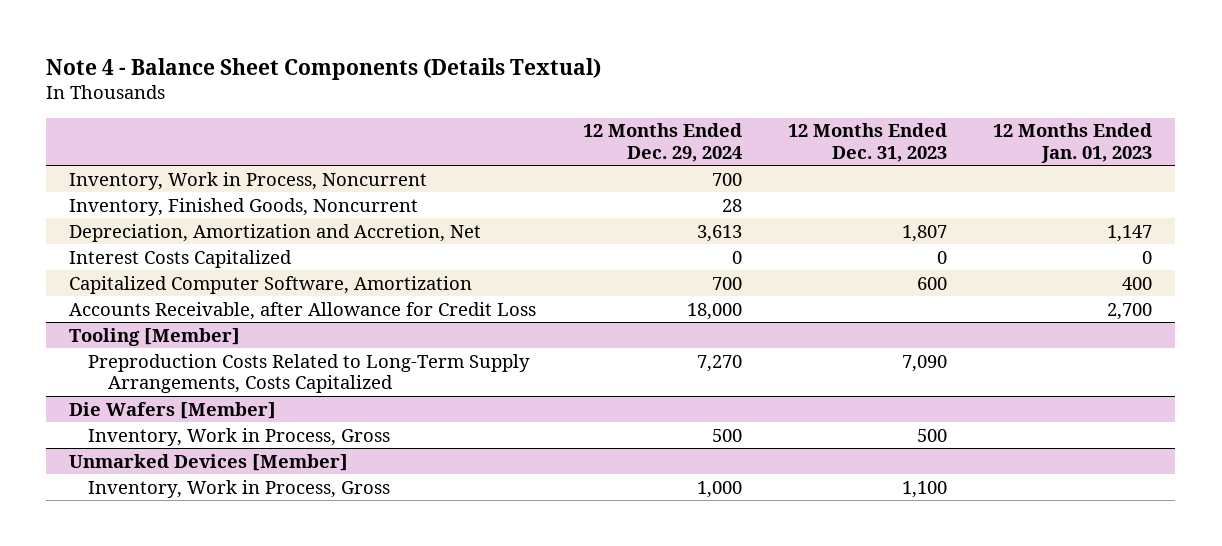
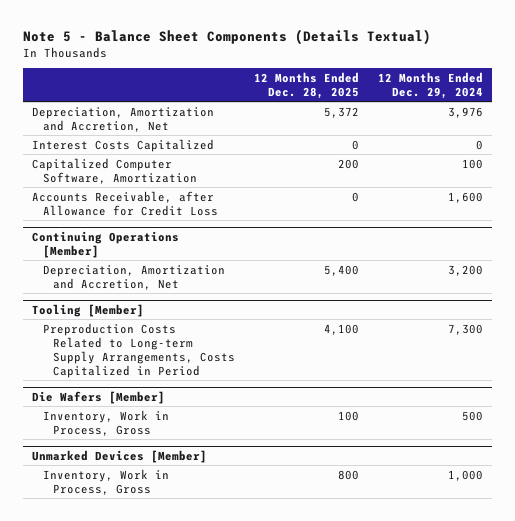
- Note 4 - Balance Sheet Components (Details Textual)
+ Note 5 - Balance Sheet Components (Details Textual)
- | 12 Months Ended Dec. 29, 2024 | 12 Months Ended Dec. 31, 2023 | 12 Months Ended Jan. 01, 2023
+ | 12 Months Ended Dec. 28, 2025 | 12 Months Ended Dec. 29, 2024
- Inventory, Work in Process, Noncurrent | 700 | |
- Inventory, Finished Goods, Noncurrent | 28 | |
- Depreciation, Amortization and Accretion, Net | 3,613 | 1,807 | 1,147
+ Depreciation, Amortization and Accretion, Net | 5,372 | 3,976
- Capitalized Computer Software, Amortization | 700 | 600 | 400
- Accounts Receivable, after Allowance for Credit Loss | 18,000 | | 2,700
+ Capitalized Computer Software, Amortization | 200 | 100
+ Accounts Receivable, after Allowance for Credit Loss | 0 | 1,600
+ Continuing Operations [Member]
+ Depreciation, Amortization and Accretion, Net | 5,400 | 3,200
@ Tooling [Member]
- Preproduction Costs Related to Long-Term Supply Arrangements, Costs Capitalized | 7,270 | 7,090 |
+ Preproduction Costs Related to Long-term Supply Arrangements, Costs Capitalized in Period | 4,100 | 7,300

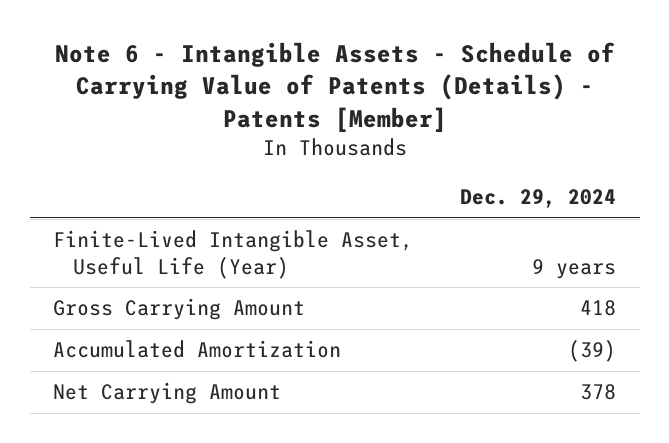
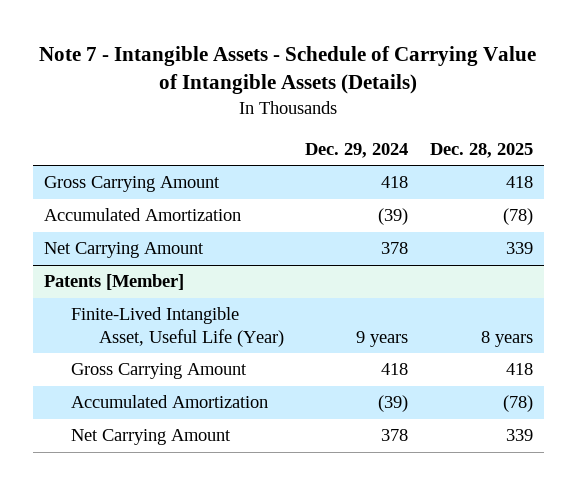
- Note 6 - Intangible Assets - Schedule of Carrying Value of Patents (Details) - Patents [Member]
+ Note 7 - Intangible Assets - Schedule of Carrying Value of Intangible Assets (Details)
- | Dec. 29, 2024
+ | Dec. 29, 2024 | Dec. 28, 2025
+ Gross Carrying Amount | 418 | 418
+ Accumulated Amortization | (39) | (78)
+ Net Carrying Amount | 378 | 339
+ Patents [Member]

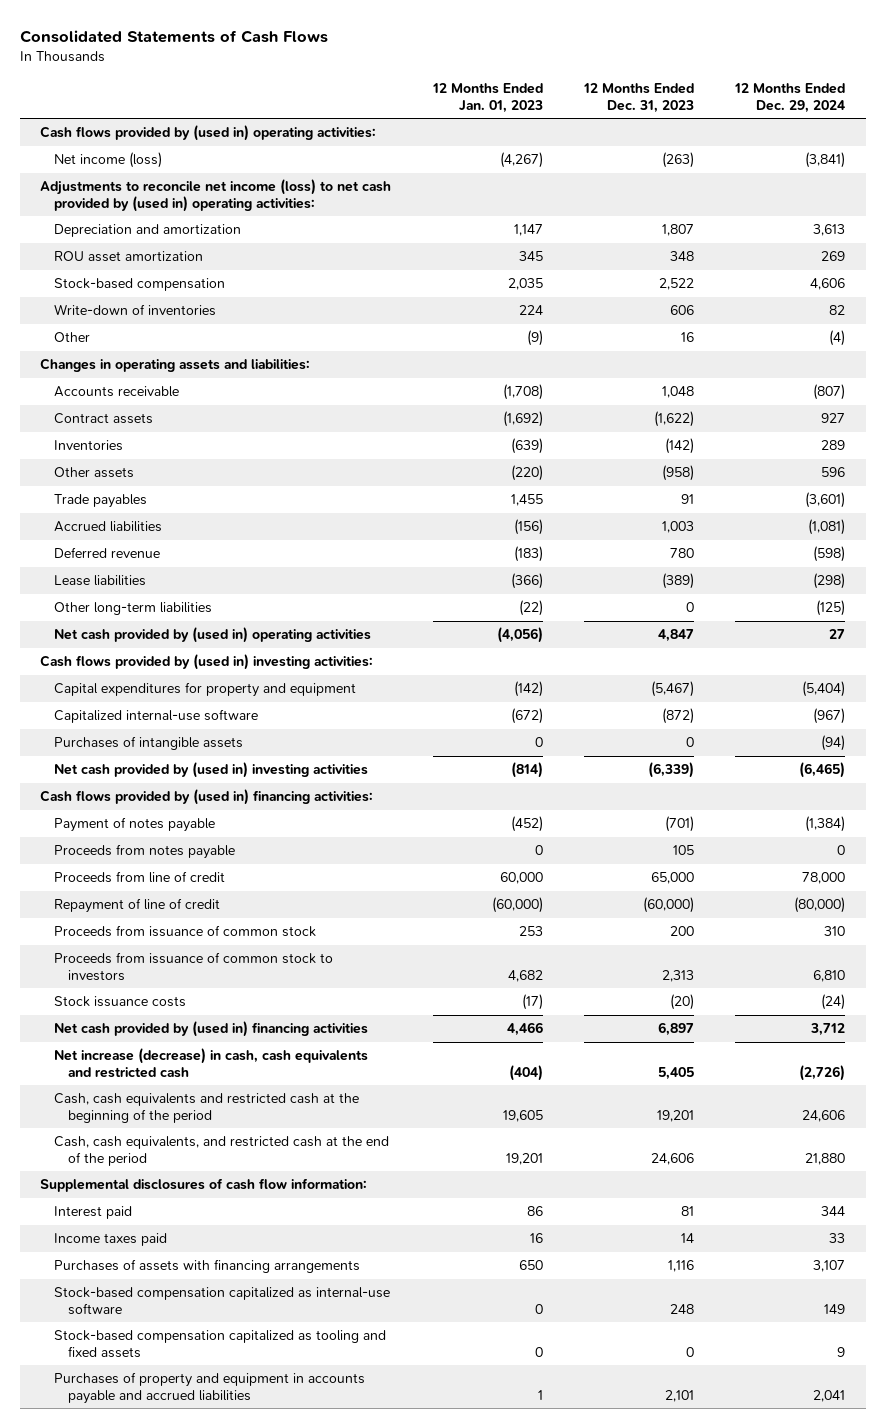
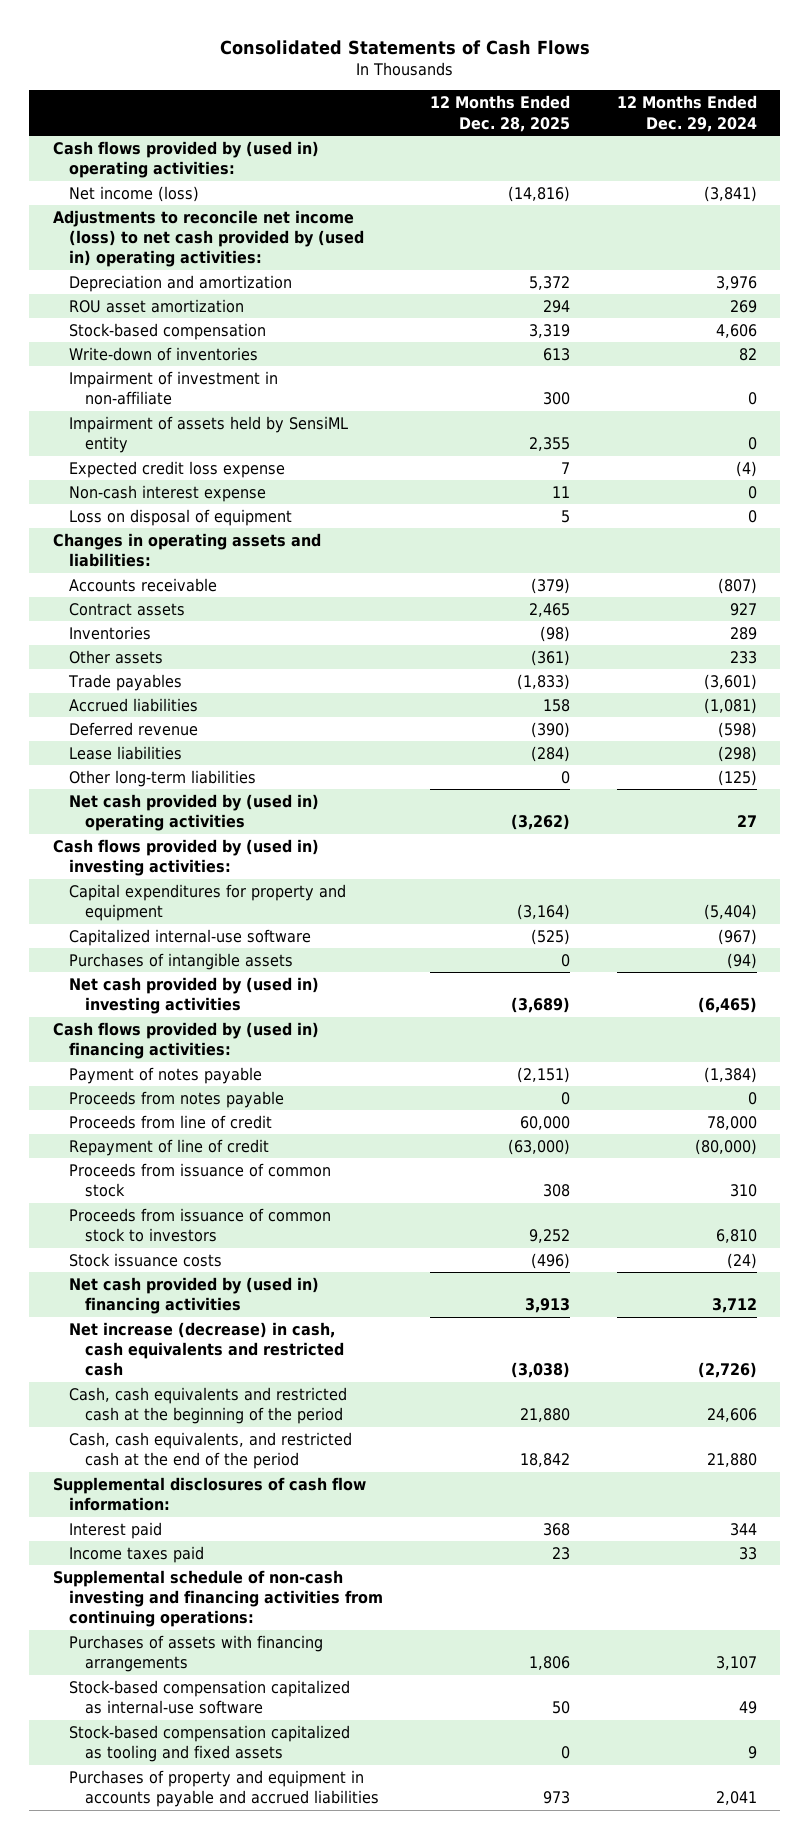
- | 12 Months Ended Jan. 01, 2023 | 12 Months Ended Dec. 31, 2023 | 12 Months Ended Dec. 29, 2024
+ | 12 Months Ended Dec. 28, 2025 | 12 Months Ended Dec. 29, 2024
- Depreciation and amortization | 1,147 | 1,807 | 3,613
+ Depreciation and amortization | 5,372 | 3,976
- Other | (9) | 16 | (4)
+ Impairment of investment in non-affiliate | 300 | 0
+ Impairment of assets held by SensiML entity | 2,355 | 0
+ Expected credit loss expense | 7 | (4)
+ Non-cash interest expense | 11 | 0
+ Loss on disposal of equipment | 5 | 0
- Other assets | (220) | (958) | 596
+ Other assets | (361) | 233
+ Supplemental schedule of non-cash investing and financing activities from continuing operations:
- Stock-based compensation capitalized as internal-use software | 0 | 248 | 149
+ Stock-based compensation capitalized as internal-use software | 50 | 49

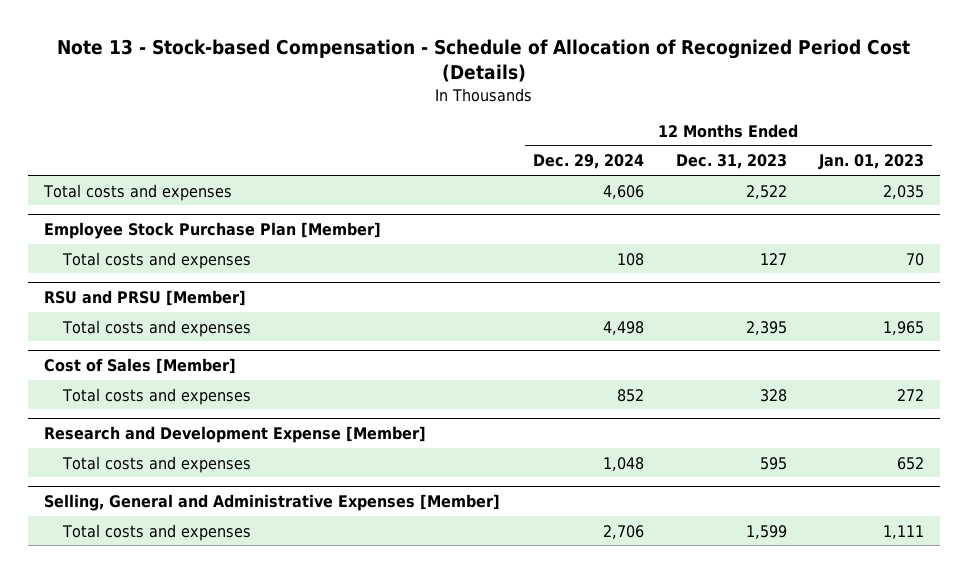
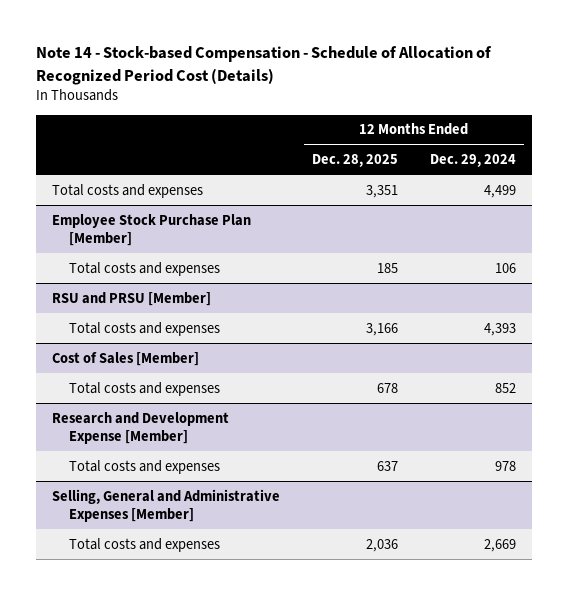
- Note 13 - Stock-based Compensation - Schedule of Allocation of Recognized Period Cost (Details)
+ Note 14 - Stock-based Compensation - Schedule of Allocation of Recognized Period Cost (Details)
- | 12 Months Ended Dec. 29, 2024 | 12 Months Ended Dec. 31, 2023 | 12 Months Ended Jan. 01, 2023
+ | 12 Months Ended Dec. 28, 2025 | 12 Months Ended Dec. 29, 2024
- Total costs and expenses | 4,606 | 2,522 | 2,035
+ Total costs and expenses | 3,351 | 4,499
@ Employee Stock Purchase Plan [Member]
- Total costs and expenses | 108 | 127 | 70
+ Total costs and expenses | 185 | 106
@ RSU and PRSU [Member]
- Total costs and expenses | 4,498 | 2,395 | 1,965
+ Total costs and expenses | 3,166 | 4,393
@ Research and Development Expense [Member]
- Total costs and expenses | 1,048 | 595 | 652
+ Total costs and expenses | 637 | 978
@ Selling, General and Administrative Expenses [Member]
- Total costs and expenses | 2,706 | 1,599 | 1,111
+ Total costs and expenses | 2,036 | 2,669

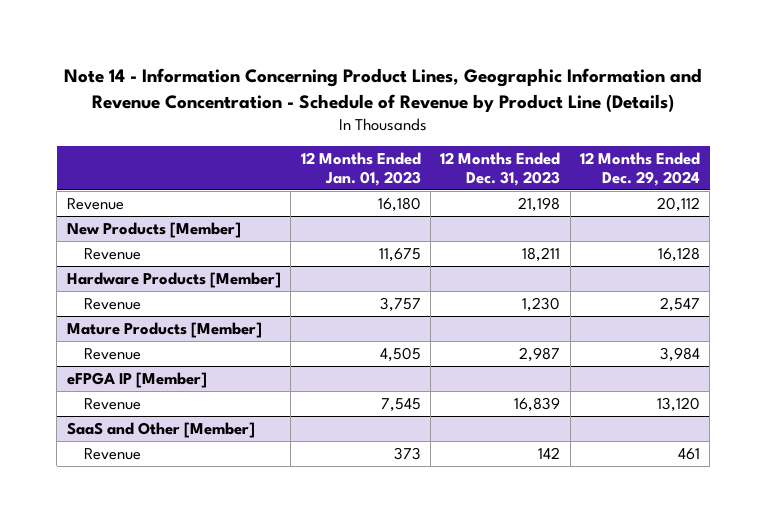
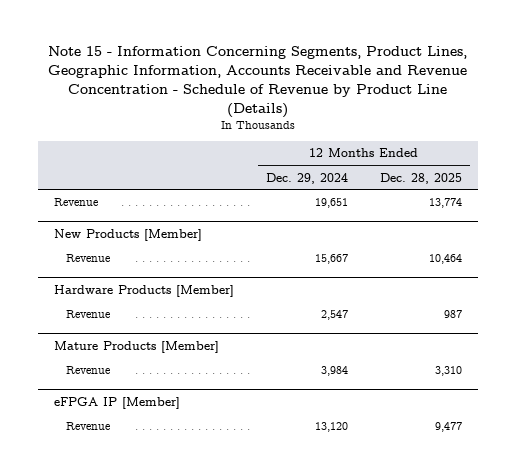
- Note 14 - Information Concerning Product Lines, Geographic Information and Revenue Concentration - Schedule of Revenue by Product Line (Details)
+ Note 15 - Information Concerning Segments, Product Lines, Geographic Information, Accounts Receivable and Revenue Concentration - Schedule of Revenue by Product Line (Details)
- | 12 Months Ended Jan. 01, 2023 | 12 Months Ended Dec. 31, 2023 | 12 Months Ended Dec. 29, 2024
+ | 12 Months Ended Dec. 29, 2024 | 12 Months Ended Dec. 28, 2025
- Revenue | 16,180 | 21,198 | 20,112
+ Revenue | 19,651 | 13,774
@ New Products [Member]
- Revenue | 11,675 | 18,211 | 16,128
+ Revenue | 15,667 | 10,464
- SaaS and Other [Member]
- Revenue | 373 | 142 | 461

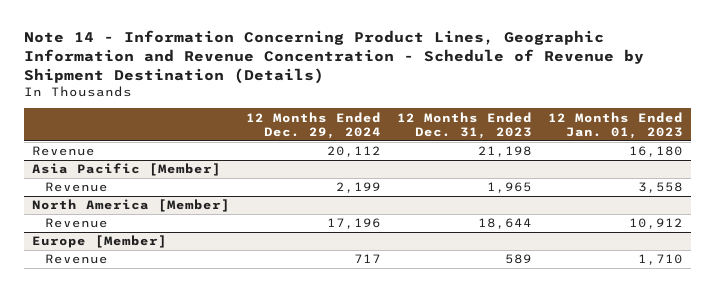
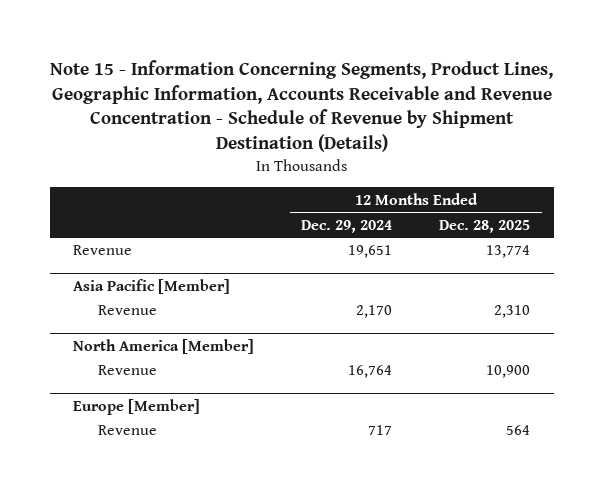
- Note 14 - Information Concerning Product Lines, Geographic Information and Revenue Concentration - Schedule of Revenue by Shipment Destination (Details)
+ Note 15 - Information Concerning Segments, Product Lines, Geographic Information, Accounts Receivable and Revenue Concentration - Schedule of Revenue by Shipment Destination (Details)
- | 12 Months Ended Dec. 29, 2024 | 12 Months Ended Dec. 31, 2023 | 12 Months Ended Jan. 01, 2023
+ | 12 Months Ended Dec. 29, 2024 | 12 Months Ended Dec. 28, 2025
- Revenue | 20,112 | 21,198 | 16,180
+ Revenue | 19,651 | 13,774
@ Asia Pacific [Member]
- Revenue | 2,199 | 1,965 | 3,558
+ Revenue | 2,170 | 2,310
@ North America [Member]
- Revenue | 17,196 | 18,644 | 10,912
+ Revenue | 16,764 | 10,900

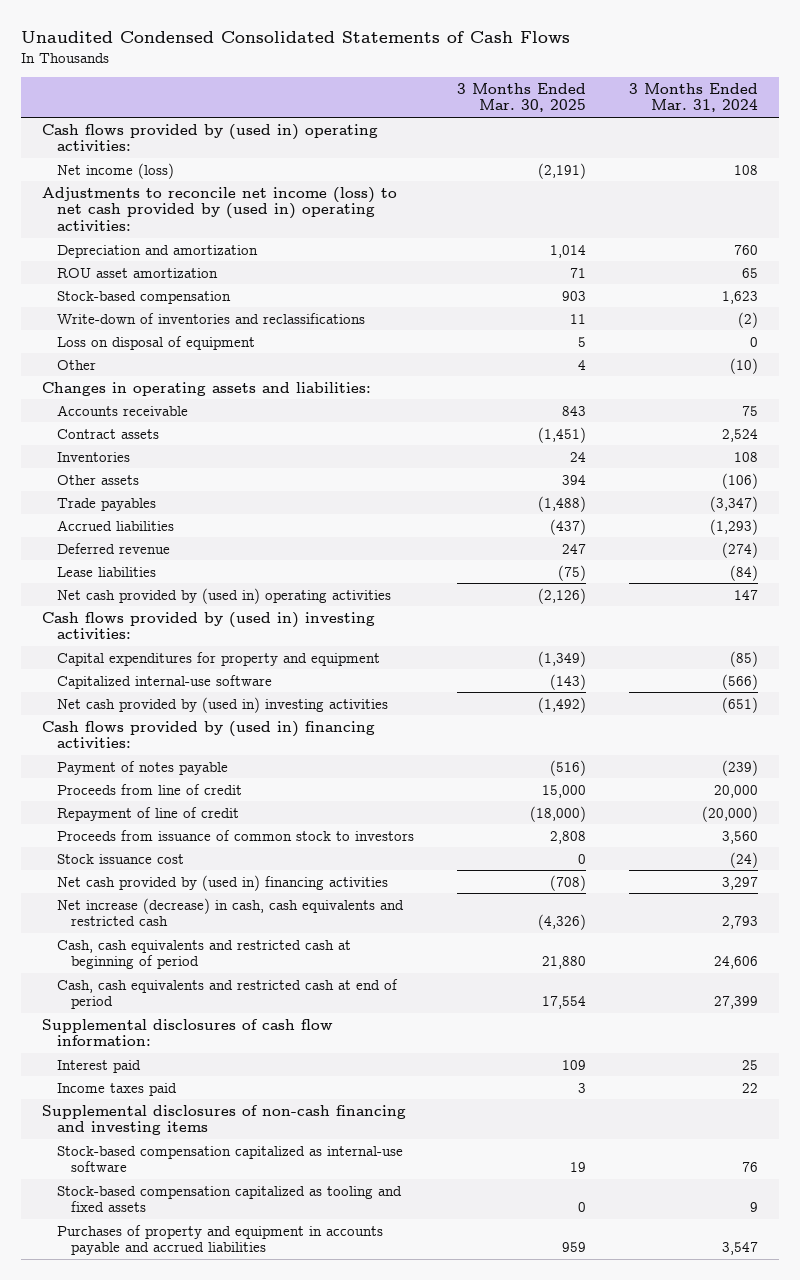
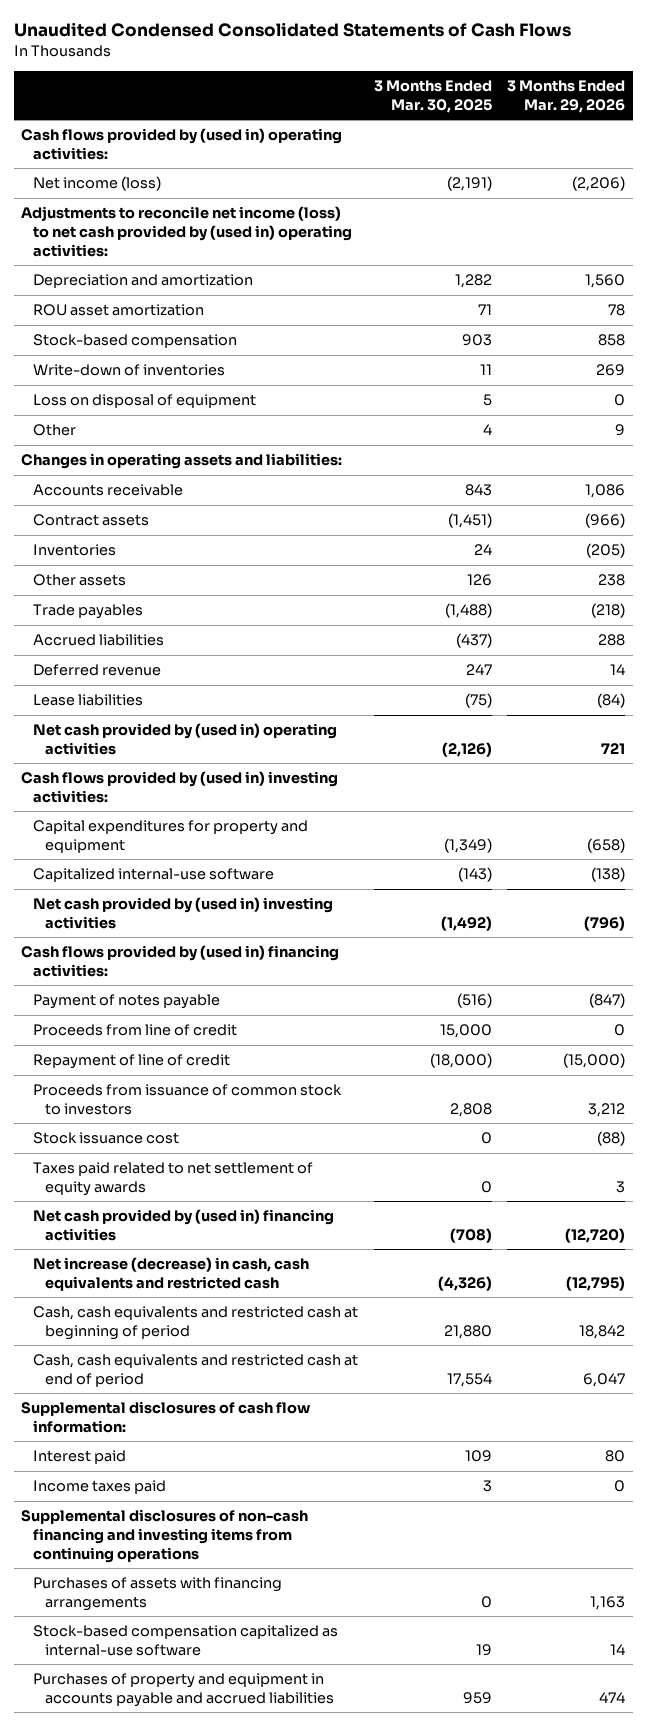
- | 3 Months Ended Mar. 30, 2025 | 3 Months Ended Mar. 31, 2024
+ | 3 Months Ended Mar. 30, 2025 | 3 Months Ended Mar. 29, 2026
- Depreciation and amortization | 1,014 | 760
+ Depreciation and amortization | 1,282 | 1,560
- Write-down of inventories and reclassifications | 11 | (2)
+ Write-down of inventories | 11 | 269
- Other assets | 394 | (106)
+ Other assets | 126 | 238
+ Taxes paid related to net settlement of equity awards | 0 | 3
- Supplemental disclosures of non-cash financing and investing items
+ Supplemental disclosures of non-cash financing and investing items from continuing operations
+ Purchases of assets with financing arrangements | 0 | 1,163
- Stock-based compensation capitalized as tooling and fixed assets | 0 | 9

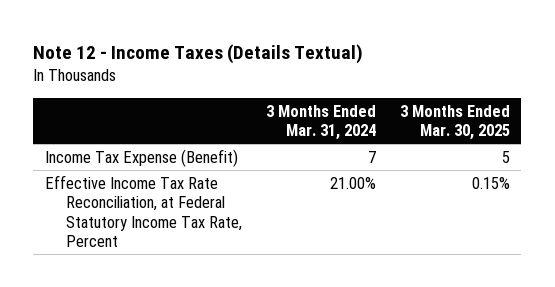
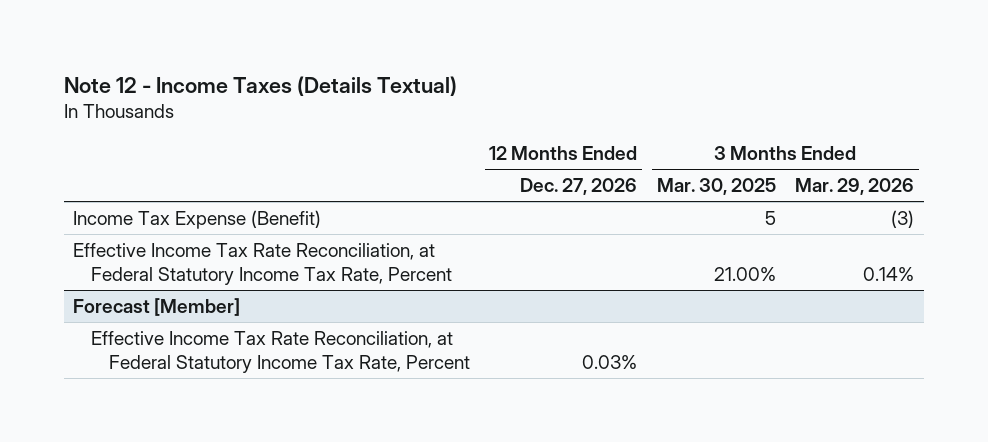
- | 3 Months Ended Mar. 31, 2024 | 3 Months Ended Mar. 30, 2025
+ | 12 Months Ended Dec. 27, 2026 | 3 Months Ended Mar. 30, 2025 | 3 Months Ended Mar. 29, 2026
- Effective Income Tax Rate Reconciliation, at Federal Statutory Income Tax Rate, Percent | 21.00% | 0.15%
+ Effective Income Tax Rate Reconciliation, at Federal Statutory Income Tax Rate, Percent | | 21.00% | 0.14%
+ Forecast [Member]
+ Effective Income Tax Rate Reconciliation, at Federal Statutory Income Tax Rate, Percent | 0.03% | |

